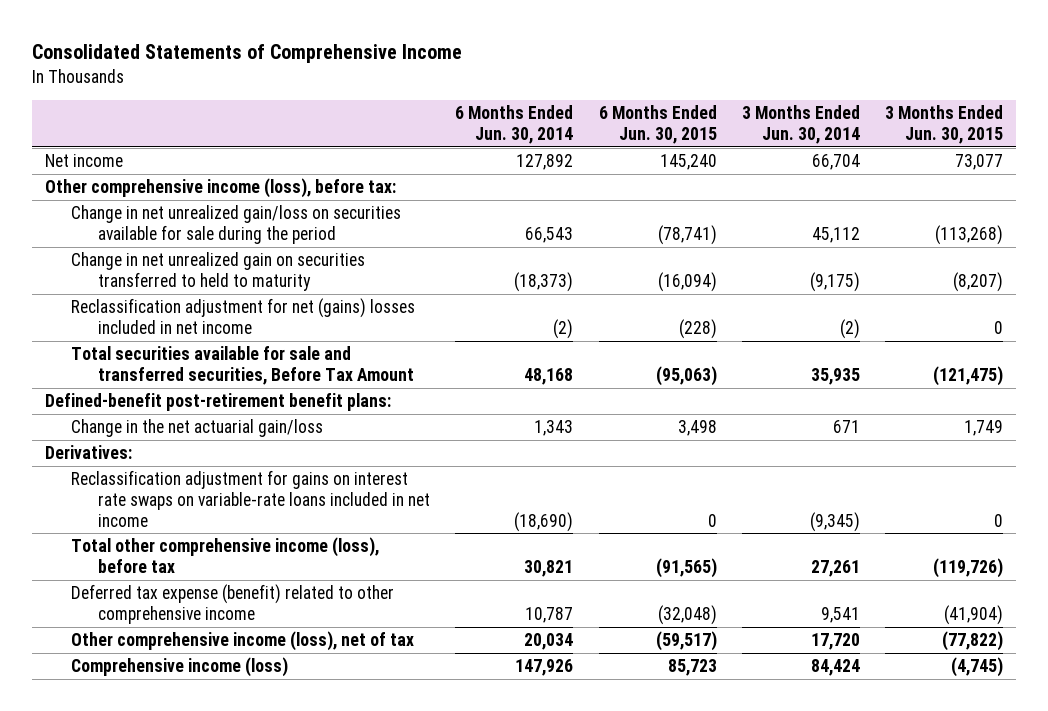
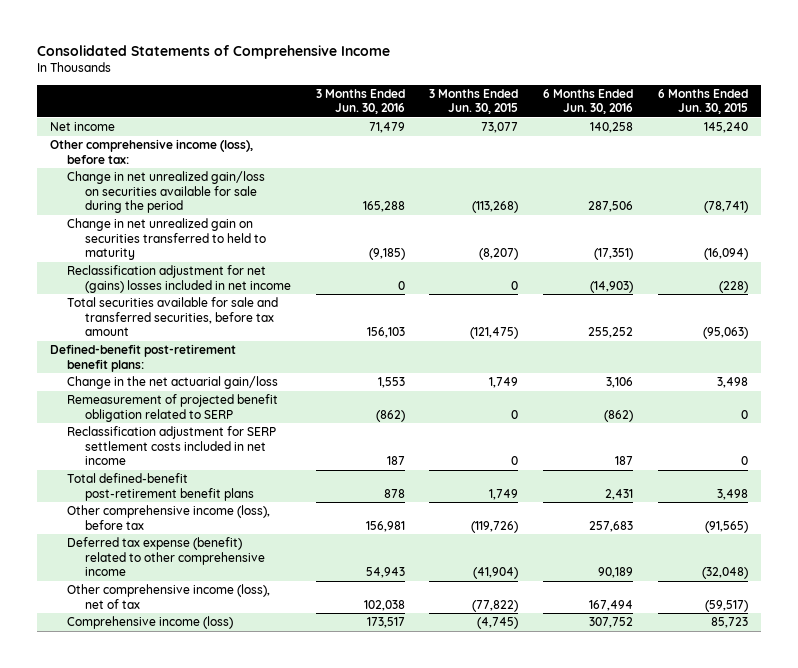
- | 6 Months Ended Jun. 30, 2014 | 6 Months Ended Jun. 30, 2015 | 3 Months Ended Jun. 30, 2014 | 3 Months Ended Jun. 30, 2015
+ | 3 Months Ended Jun. 30, 2016 | 3 Months Ended Jun. 30, 2015 | 6 Months Ended Jun. 30, 2016 | 6 Months Ended Jun. 30, 2015
- Total securities available for sale and transferred securities, Before Tax Amount | 48,168 | (95,063) | 35,935 | (121,475)
+ Total securities available for sale and transferred securities, before tax amount | 156,103 | (121,475) | 255,252 | (95,063)
- Derivatives:
- Reclassification adjustment for gains on interest rate swaps on variable-rate loans included in net income | (18,690) | 0 | (9,345) | 0
- Total other comprehensive income (loss), before tax | 30,821 | (91,565) | 27,261 | (119,726)
+ Remeasurement of projected benefit obligation related to SERP | (862) | 0 | (862) | 0
+ Reclassification adjustment for SERP settlement costs included in net income | 187 | 0 | 187 | 0
+ Total defined-benefit post-retirement benefit plans | 878 | 1,749 | 2,431 | 3,498
+ Other comprehensive income (loss), before tax | 156,981 | (119,726) | 257,683 | (91,565)

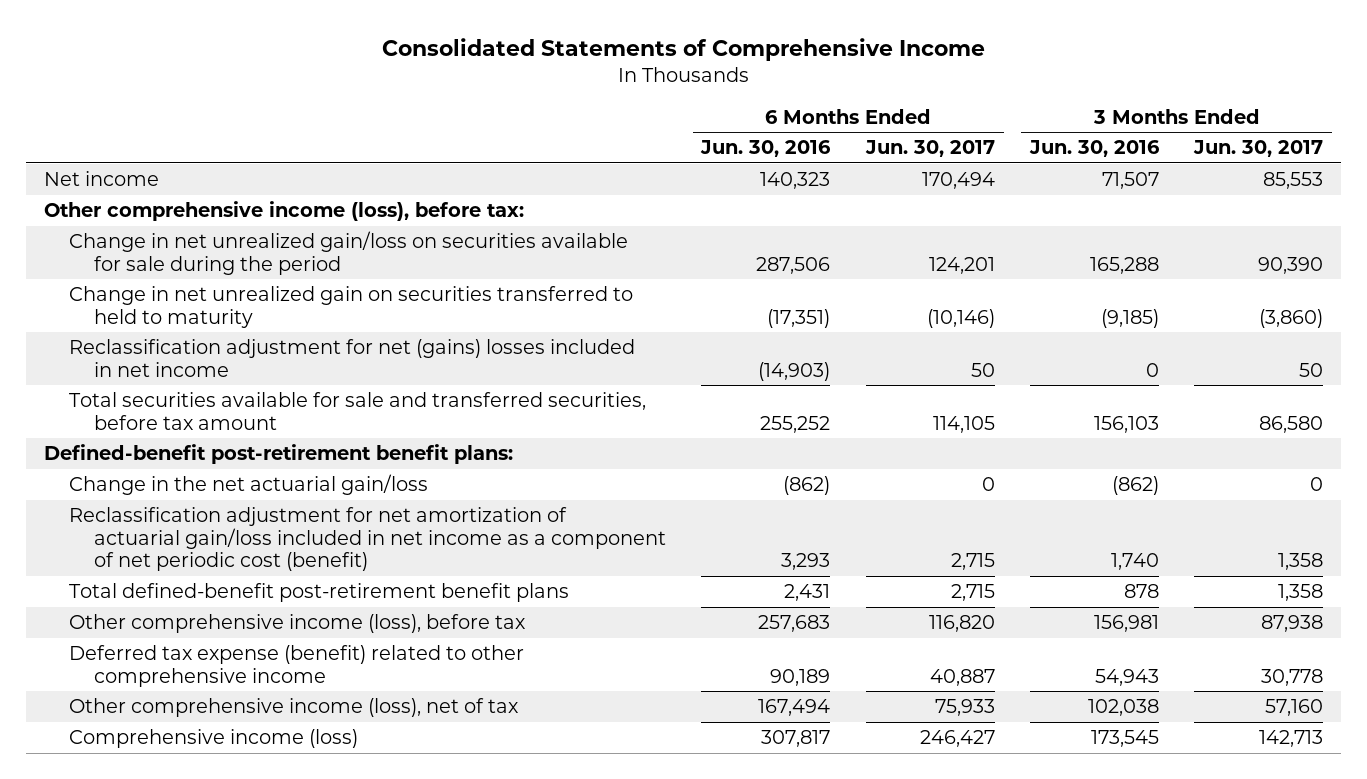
- | 3 Months Ended Jun. 30, 2016 | 3 Months Ended Jun. 30, 2015 | 6 Months Ended Jun. 30, 2016 | 6 Months Ended Jun. 30, 2015
+ | 6 Months Ended Jun. 30, 2016 | 6 Months Ended Jun. 30, 2017 | 3 Months Ended Jun. 30, 2016 | 3 Months Ended Jun. 30, 2017
- Net income | 71,479 | 73,077 | 140,258 | 145,240
+ Net income | 140,323 | 170,494 | 71,507 | 85,553
- Change in the net actuarial gain/loss | 1,553 | 1,749 | 3,106 | 3,498
- Remeasurement of projected benefit obligation related to SERP | (862) | 0 | (862) | 0
- Reclassification adjustment for SERP settlement costs included in net income | 187 | 0 | 187 | 0
+ Change in the net actuarial gain/loss | (862) | 0 | (862) | 0
+ Reclassification adjustment for net amortization of actuarial gain/loss included in net income as a component of net periodic cost (benefit) | 3,293 | 2,715 | 1,740 | 1,358
- Comprehensive income (loss) | 173,517 | (4,745) | 307,752 | 85,723
+ Comprehensive income (loss) | 307,817 | 246,427 | 173,545 | 142,713

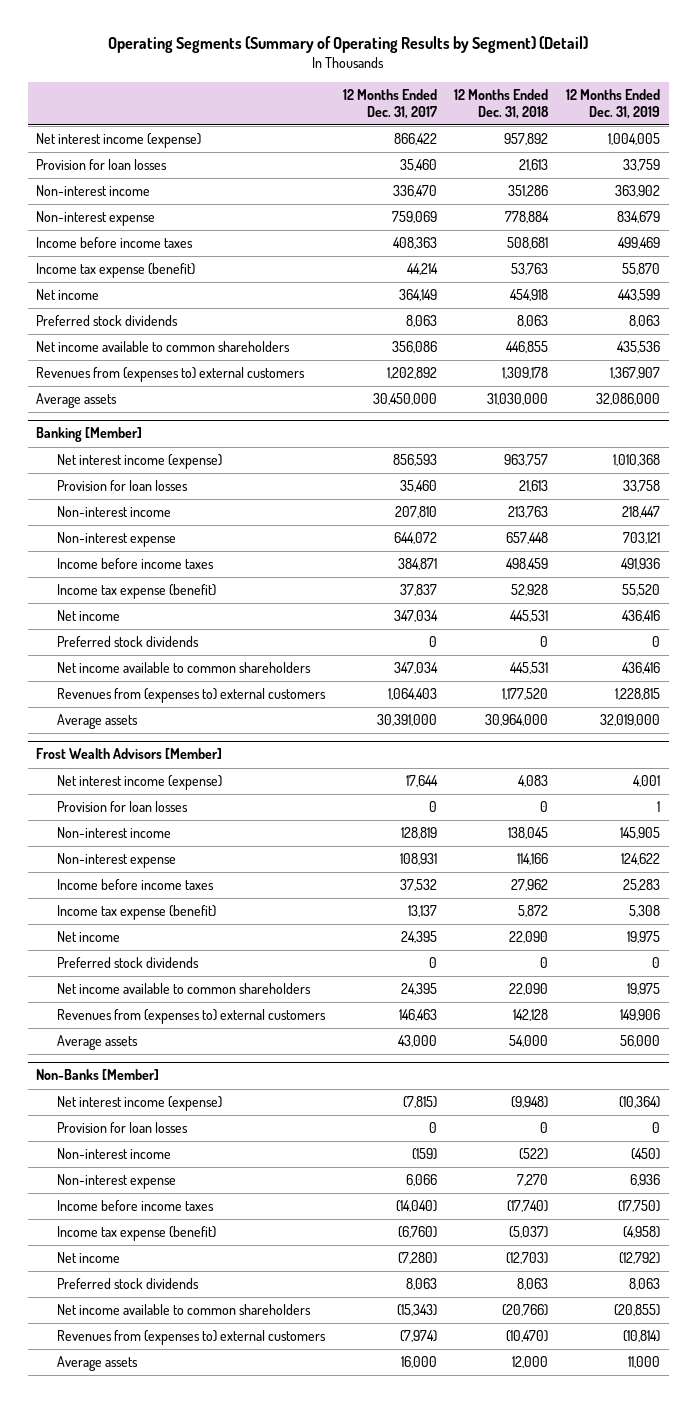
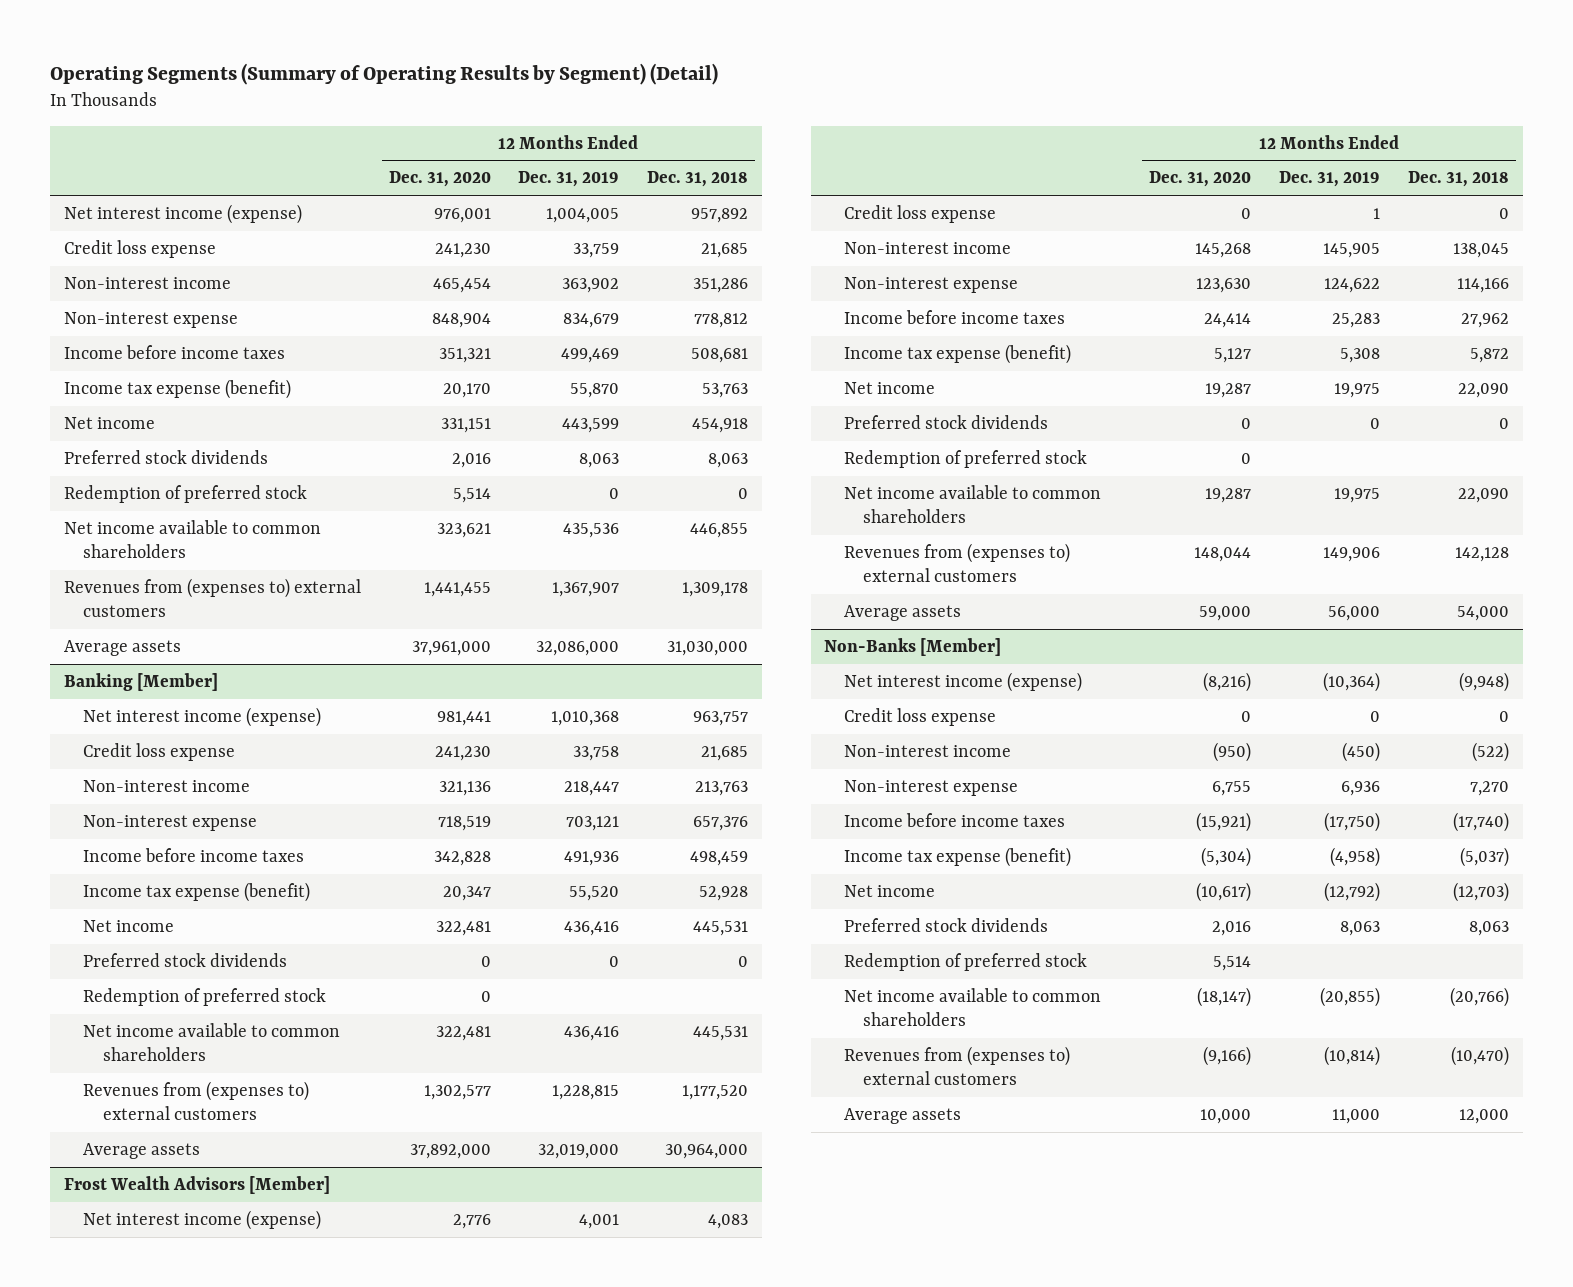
- | 12 Months Ended Dec. 31, 2017 | 12 Months Ended Dec. 31, 2018 | 12 Months Ended Dec. 31, 2019
+ | 12 Months Ended Dec. 31, 2020 | 12 Months Ended Dec. 31, 2019 | 12 Months Ended Dec. 31, 2018
- Provision for loan losses | 35,460 | 21,613 | 33,759
+ Credit loss expense | 241,230 | 33,759 | 21,685
- Non-interest expense | 759,069 | 778,884 | 834,679
+ Non-interest expense | 848,904 | 834,679 | 778,812
+ Redemption of preferred stock | 5,514 | 0 | 0
@ Banking [Member]
- Provision for loan losses | 35,460 | 21,613 | 33,758
+ Credit loss expense | 241,230 | 33,758 | 21,685
- Non-interest expense | 644,072 | 657,448 | 703,121
+ Non-interest expense | 718,519 | 703,121 | 657,376
+ Redemption of preferred stock | 0 | |
@ Frost Wealth Advisors [Member]
- Provision for loan losses | 0 | 0 | 1
+ Credit loss expense | 0 | 1 | 0
+ Redemption of preferred stock | 0 | |
@ Non-Banks [Member]
- Provision for loan losses | 0 | 0 | 0
+ Credit loss expense | 0 | 0 | 0
+ Redemption of preferred stock | 5,514 | |

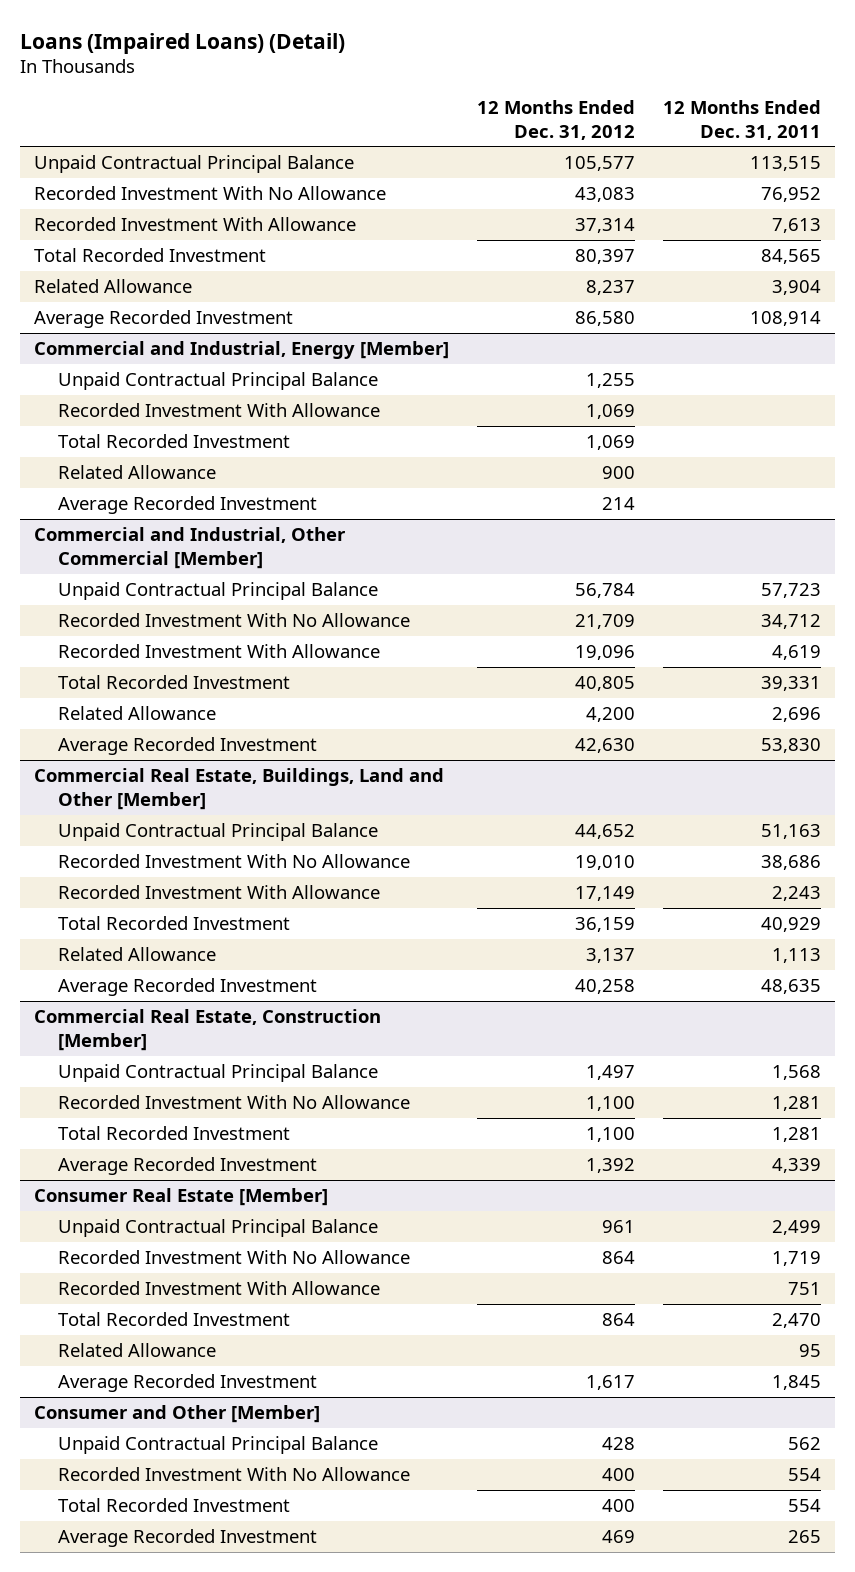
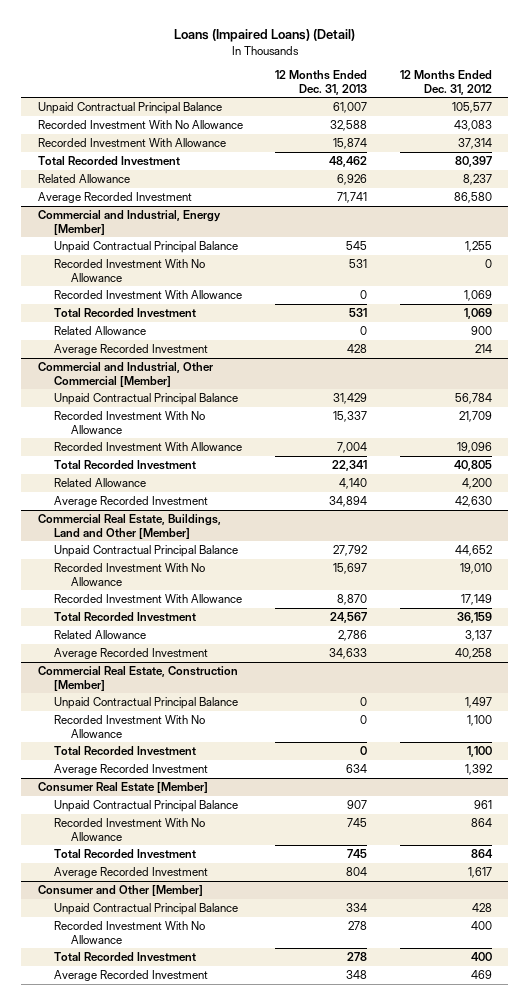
- | 12 Months Ended Dec. 31, 2012 | 12 Months Ended Dec. 31, 2011
+ | 12 Months Ended Dec. 31, 2013 | 12 Months Ended Dec. 31, 2012
@ Commercial and Industrial, Energy [Member]
+ Recorded Investment With No Allowance | 531 | 0
@ Consumer Real Estate [Member]
- Recorded Investment With Allowance | | 751
- Related Allowance | | 95

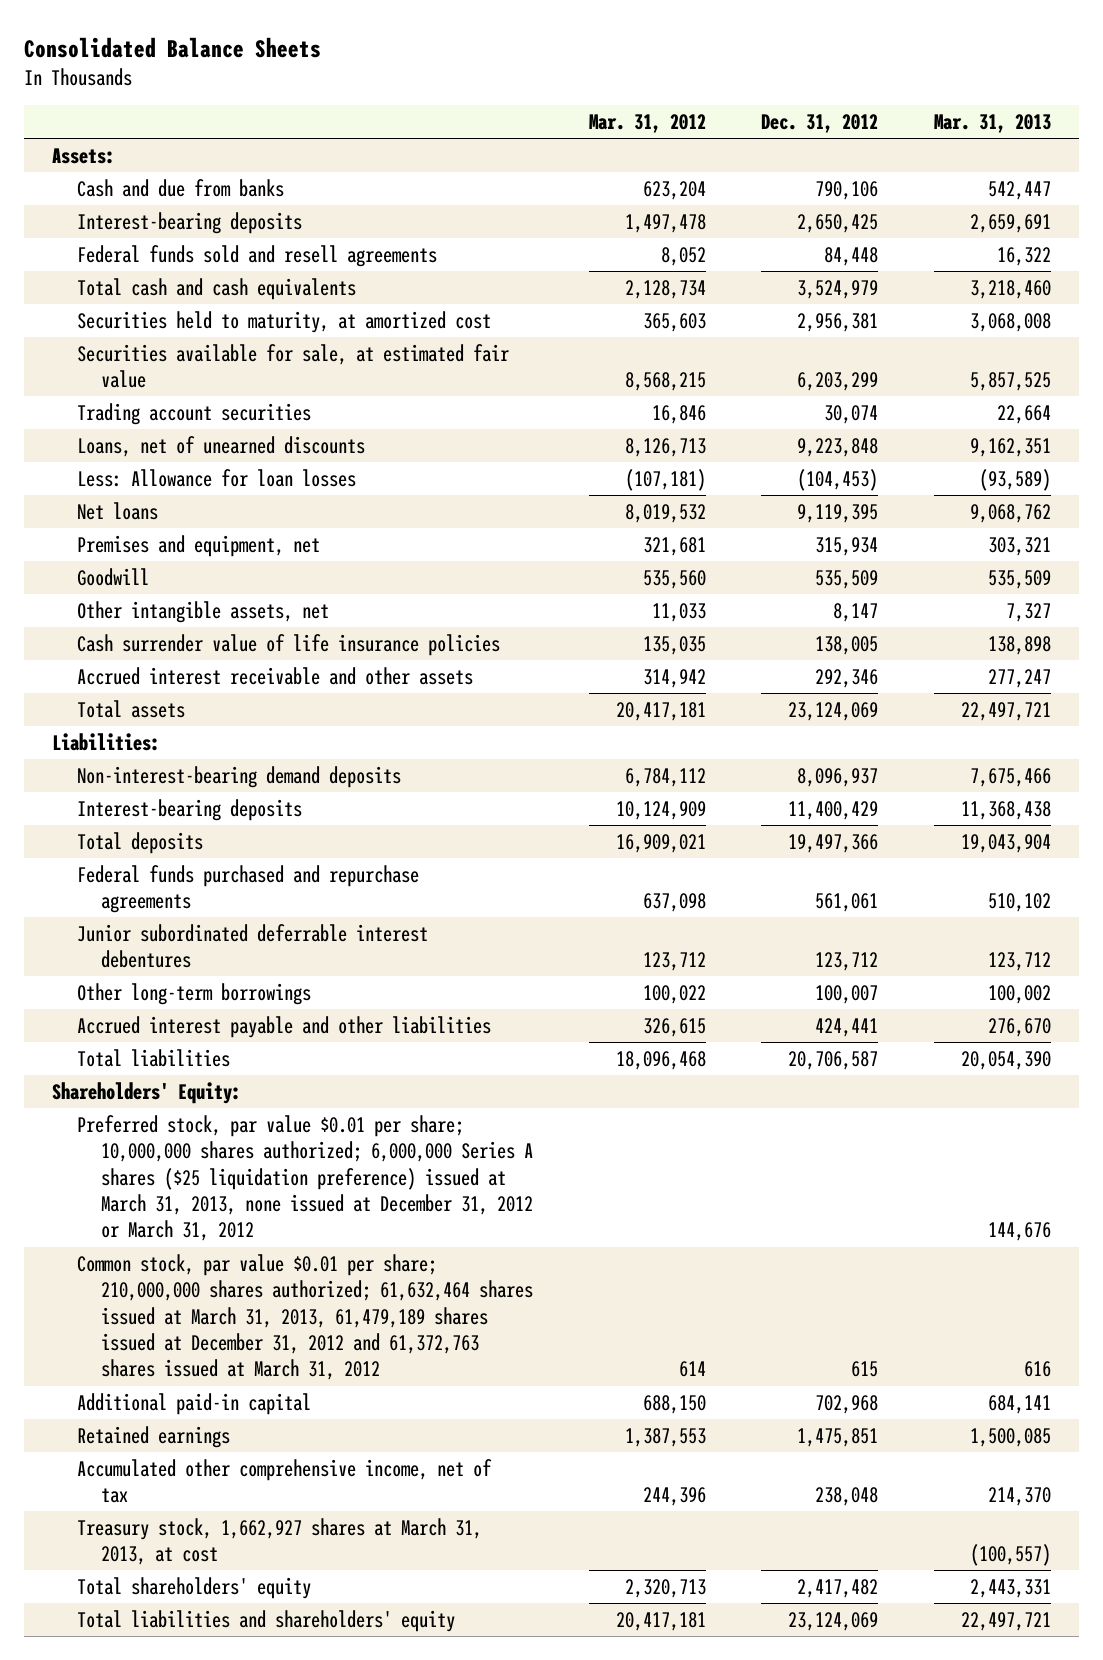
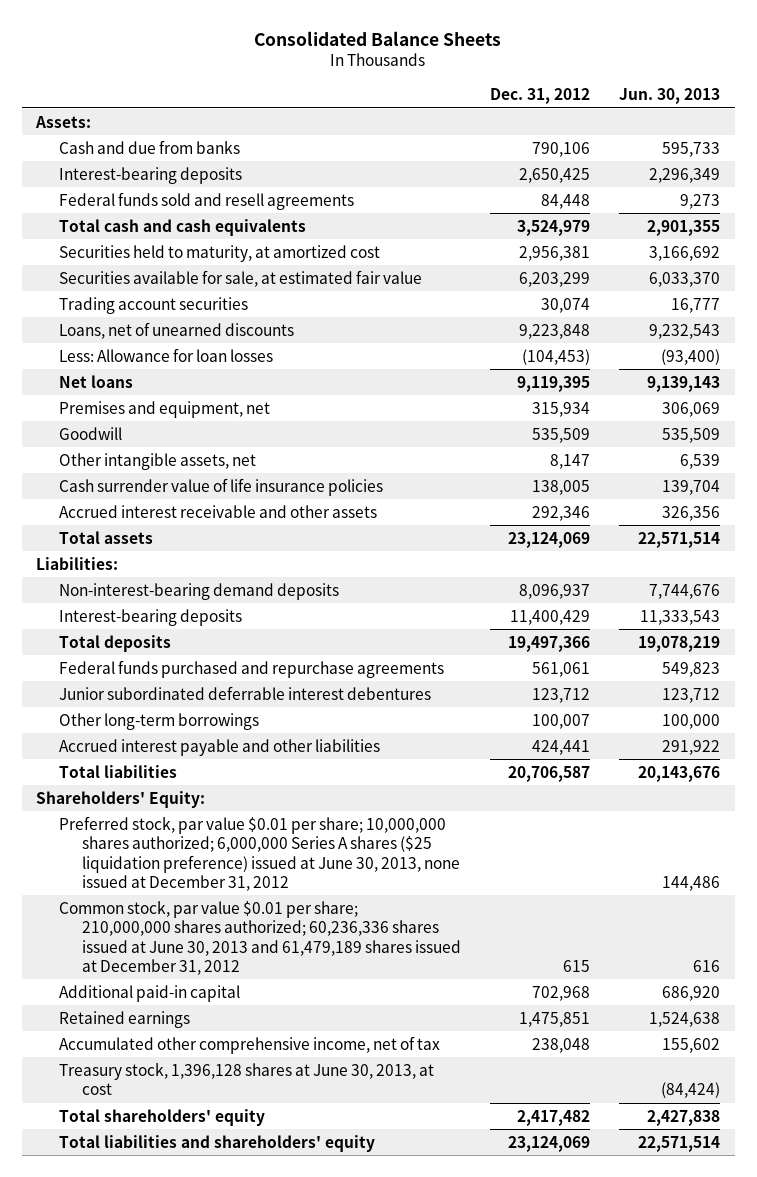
- | Mar. 31, 2012 | Dec. 31, 2012 | Mar. 31, 2013
+ | Dec. 31, 2012 | Jun. 30, 2013
- Preferred stock, par value $0.01 per share; 10,000,000 shares authorized; 6,000,000 Series A shares ($25 liquidation preference) issued at March 31, 2013, none issued at December 31, 2012 or March 31, 2012 | | | 144,676
- Common stock, par value $0.01 per share; 210,000,000 shares authorized; 61,632,464 shares issued at March 31, 2013, 61,479,189 shares issued at December 31, 2012 and 61,372,763 shares issued at March 31, 2012 | 614 | 615 | 616
+ Preferred stock, par value $0.01 per share; 10,000,000 shares authorized; 6,000,000 Series A shares ($25 liquidation preference) issued at June 30, 2013, none issued at December 31, 2012 | | 144,486
+ Common stock, par value $0.01 per share; 210,000,000 shares authorized; 60,236,336 shares issued at June 30, 2013 and 61,479,189 shares issued at December 31, 2012 | 615 | 616
- Treasury stock, 1,662,927 shares at March 31, 2013, at cost | | | (100,557)
+ Treasury stock, 1,396,128 shares at June 30, 2013, at cost | | (84,424)

